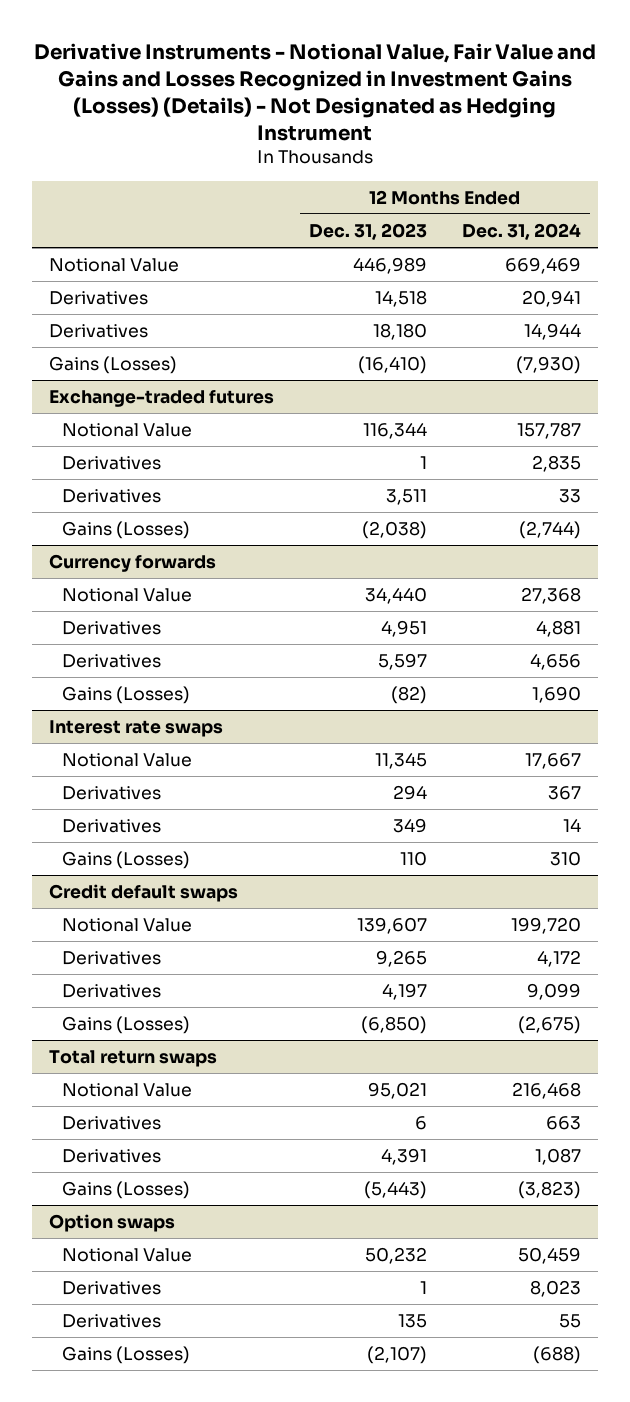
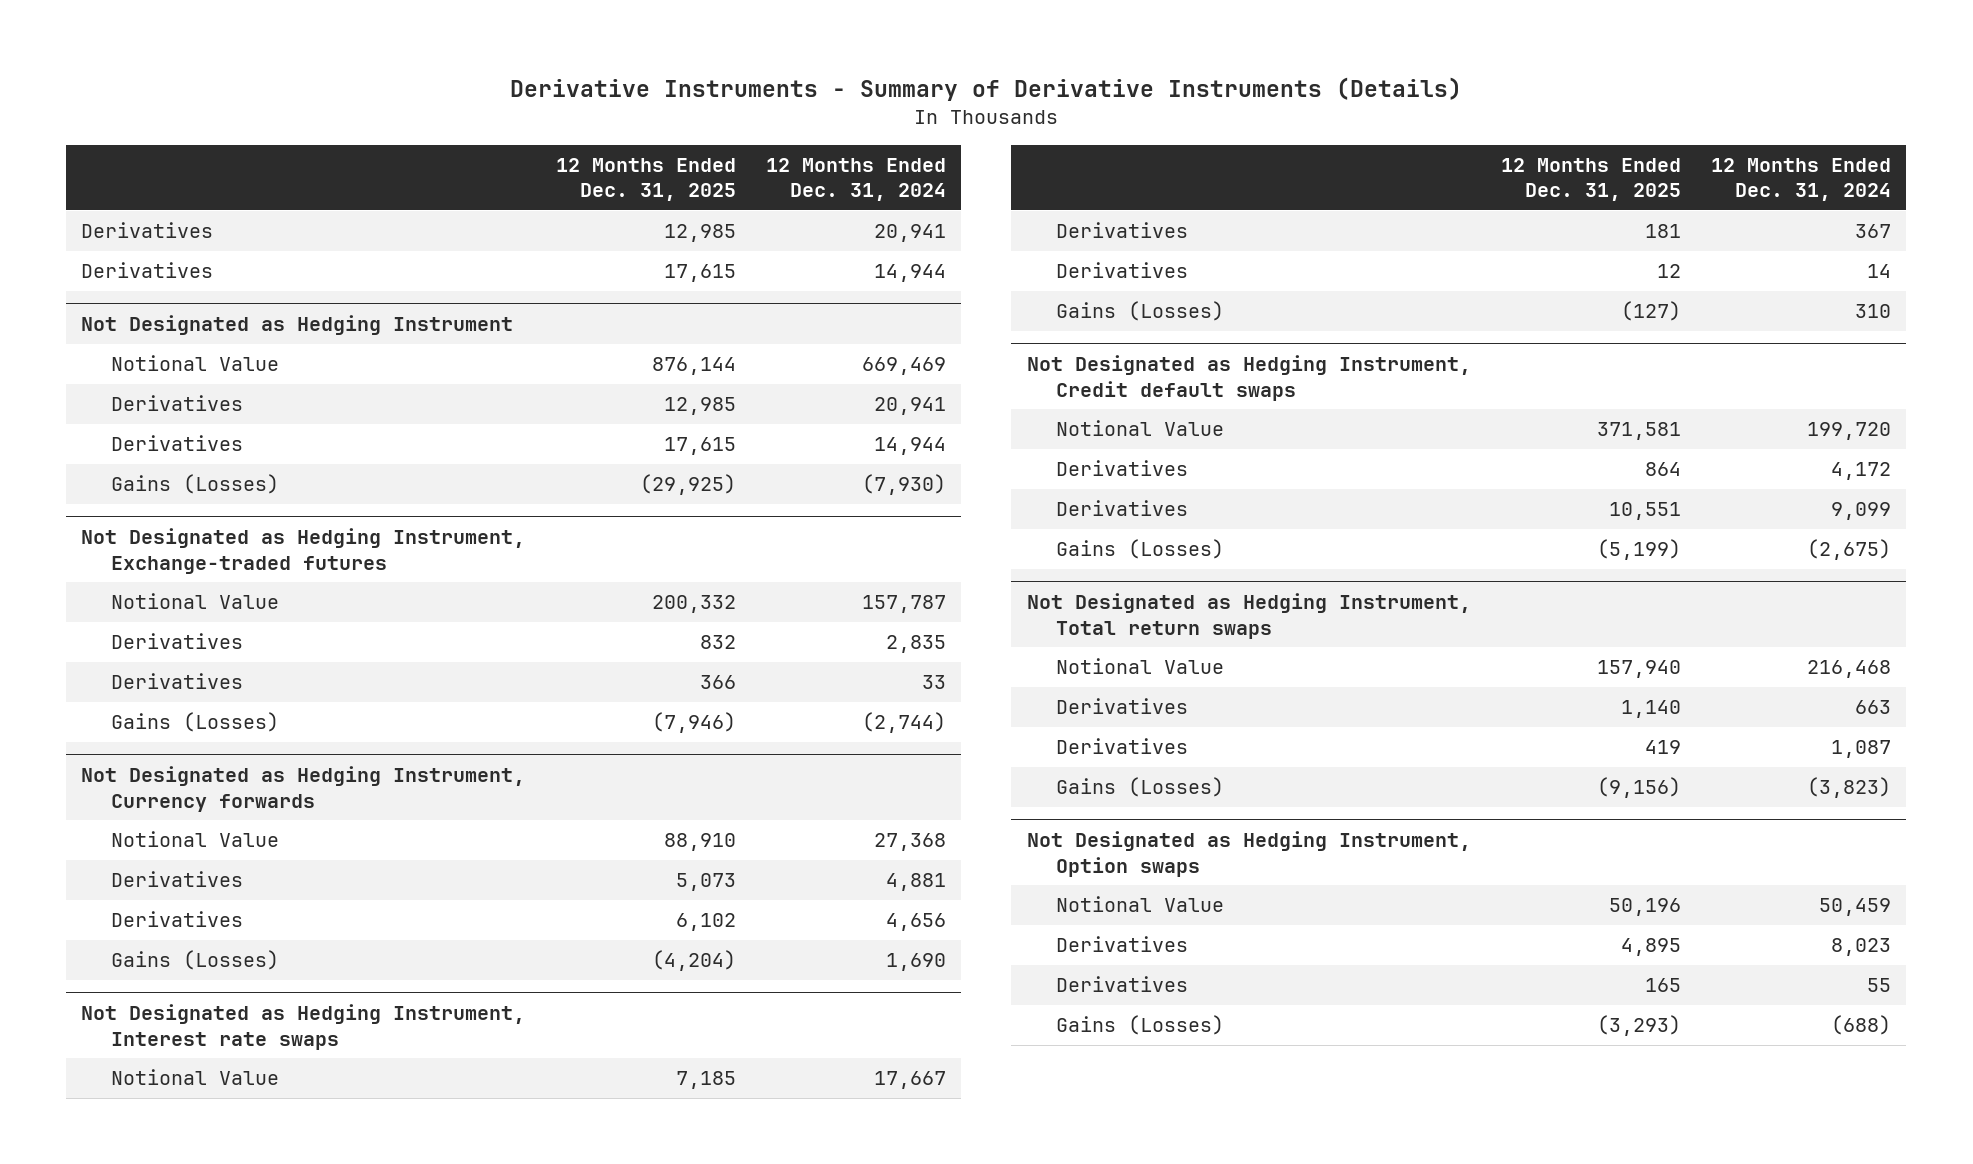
- Derivative Instruments - Notional Value, Fair Value and Gains and Losses Recognized in Investment Gains (Losses) (Details) - Not Designated as Hedging Instrument
+ Derivative Instruments - Summary of Derivative Instruments (Details)
- | 12 Months Ended Dec. 31, 2023 | 12 Months Ended Dec. 31, 2024
+ | 12 Months Ended Dec. 31, 2025 | 12 Months Ended Dec. 31, 2024
+ Derivatives | 12,985 | 20,941
+ Derivatives | 17,615 | 14,944
+ Not Designated as Hedging Instrument
- Exchange-traded futures
+ Not Designated as Hedging Instrument, Exchange-traded futures
- Currency forwards
+ Not Designated as Hedging Instrument, Currency forwards
- Interest rate swaps
+ Not Designated as Hedging Instrument, Interest rate swaps
- Credit default swaps
+ Not Designated as Hedging Instrument, Credit default swaps
- Total return swaps
+ Not Designated as Hedging Instrument, Total return swaps
- Option swaps
+ Not Designated as Hedging Instrument, Option swaps

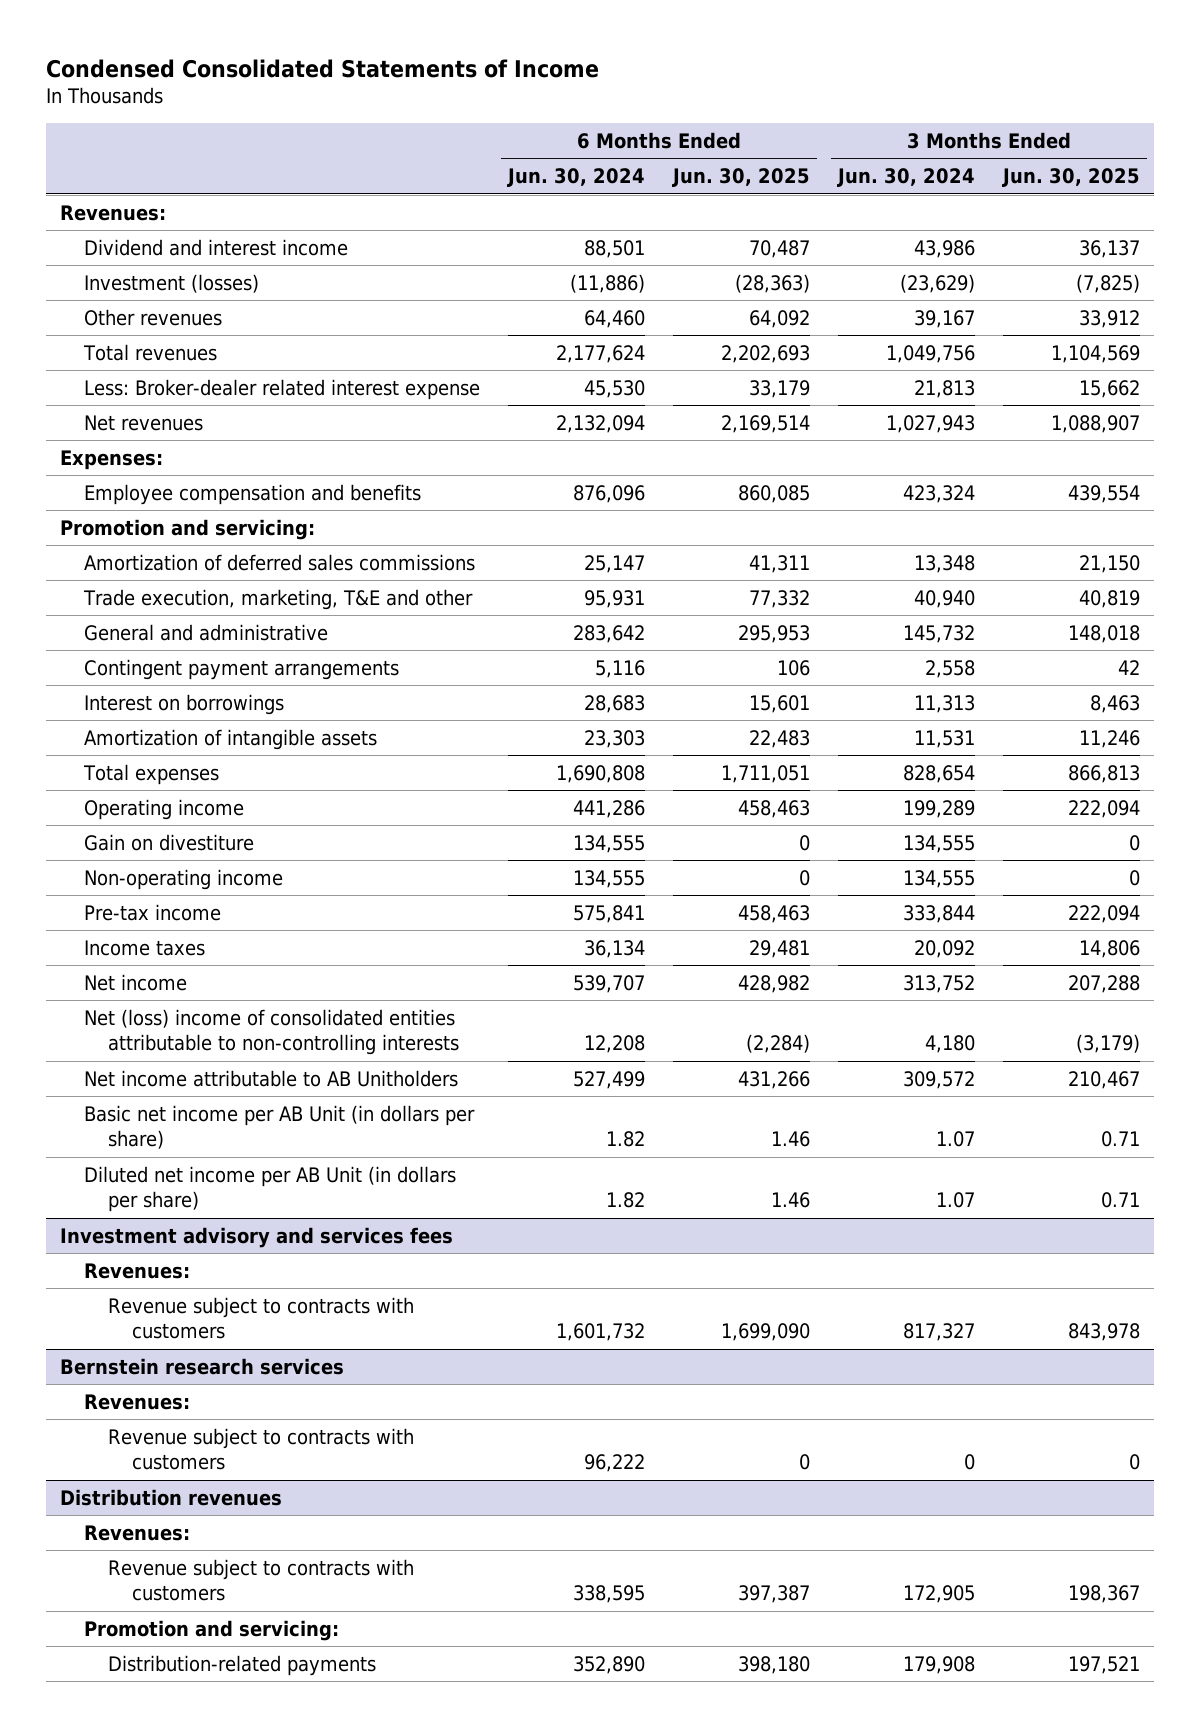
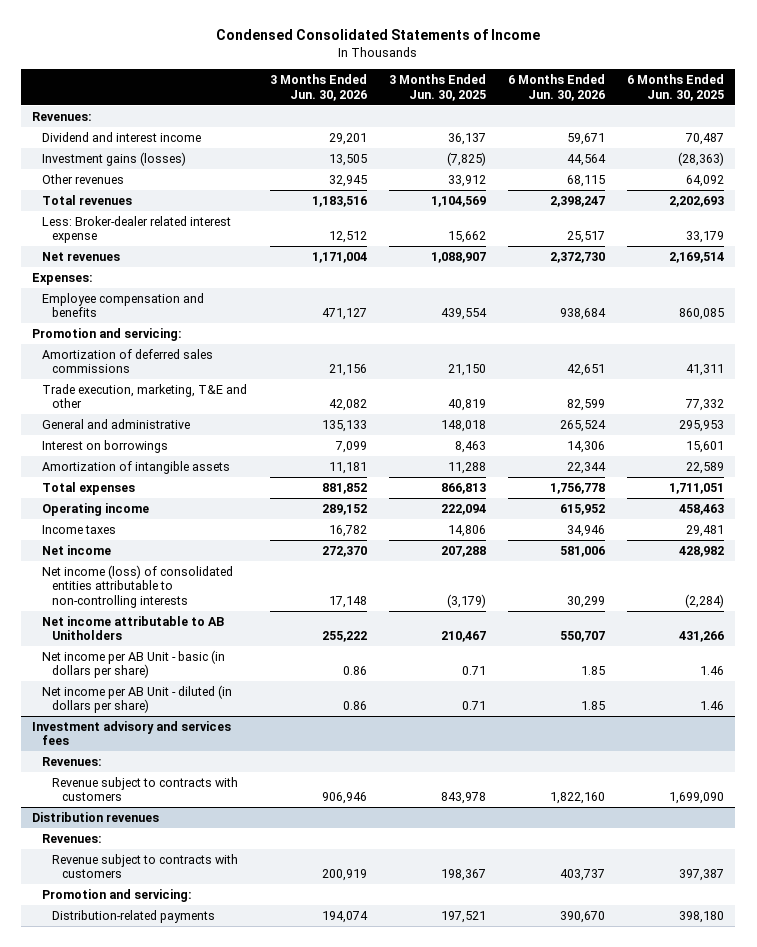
- | 6 Months Ended Jun. 30, 2024 | 6 Months Ended Jun. 30, 2025 | 3 Months Ended Jun. 30, 2024 | 3 Months Ended Jun. 30, 2025
+ | 3 Months Ended Jun. 30, 2026 | 3 Months Ended Jun. 30, 2025 | 6 Months Ended Jun. 30, 2026 | 6 Months Ended Jun. 30, 2025
- Investment (losses) | (11,886) | (28,363) | (23,629) | (7,825)
+ Investment gains (losses) | 13,505 | (7,825) | 44,564 | (28,363)
- Contingent payment arrangements | 5,116 | 106 | 2,558 | 42
- Amortization of intangible assets | 23,303 | 22,483 | 11,531 | 11,246
+ Amortization of intangible assets | 11,181 | 11,288 | 22,344 | 22,589
- Gain on divestiture | 134,555 | 0 | 134,555 | 0
- Non-operating income | 134,555 | 0 | 134,555 | 0
- Pre-tax income | 575,841 | 458,463 | 333,844 | 222,094
- Net (loss) income of consolidated entities attributable to non-controlling interests | 12,208 | (2,284) | 4,180 | (3,179)
+ Net income (loss) of consolidated entities attributable to non-controlling interests | 17,148 | (3,179) | 30,299 | (2,284)
- Basic net income per AB Unit (in dollars per share) | 1.82 | 1.46 | 1.07 | 0.71
- Diluted net income per AB Unit (in dollars per share) | 1.82 | 1.46 | 1.07 | 0.71
+ Net income per AB Unit - basic (in dollars per share) | 0.86 | 0.71 | 1.85 | 1.46
+ Net income per AB Unit - diluted (in dollars per share) | 0.86 | 0.71 | 1.85 | 1.46
- Bernstein research services
- Revenues:
- Revenue subject to contracts with customers | 96,222 | 0 | 0 | 0

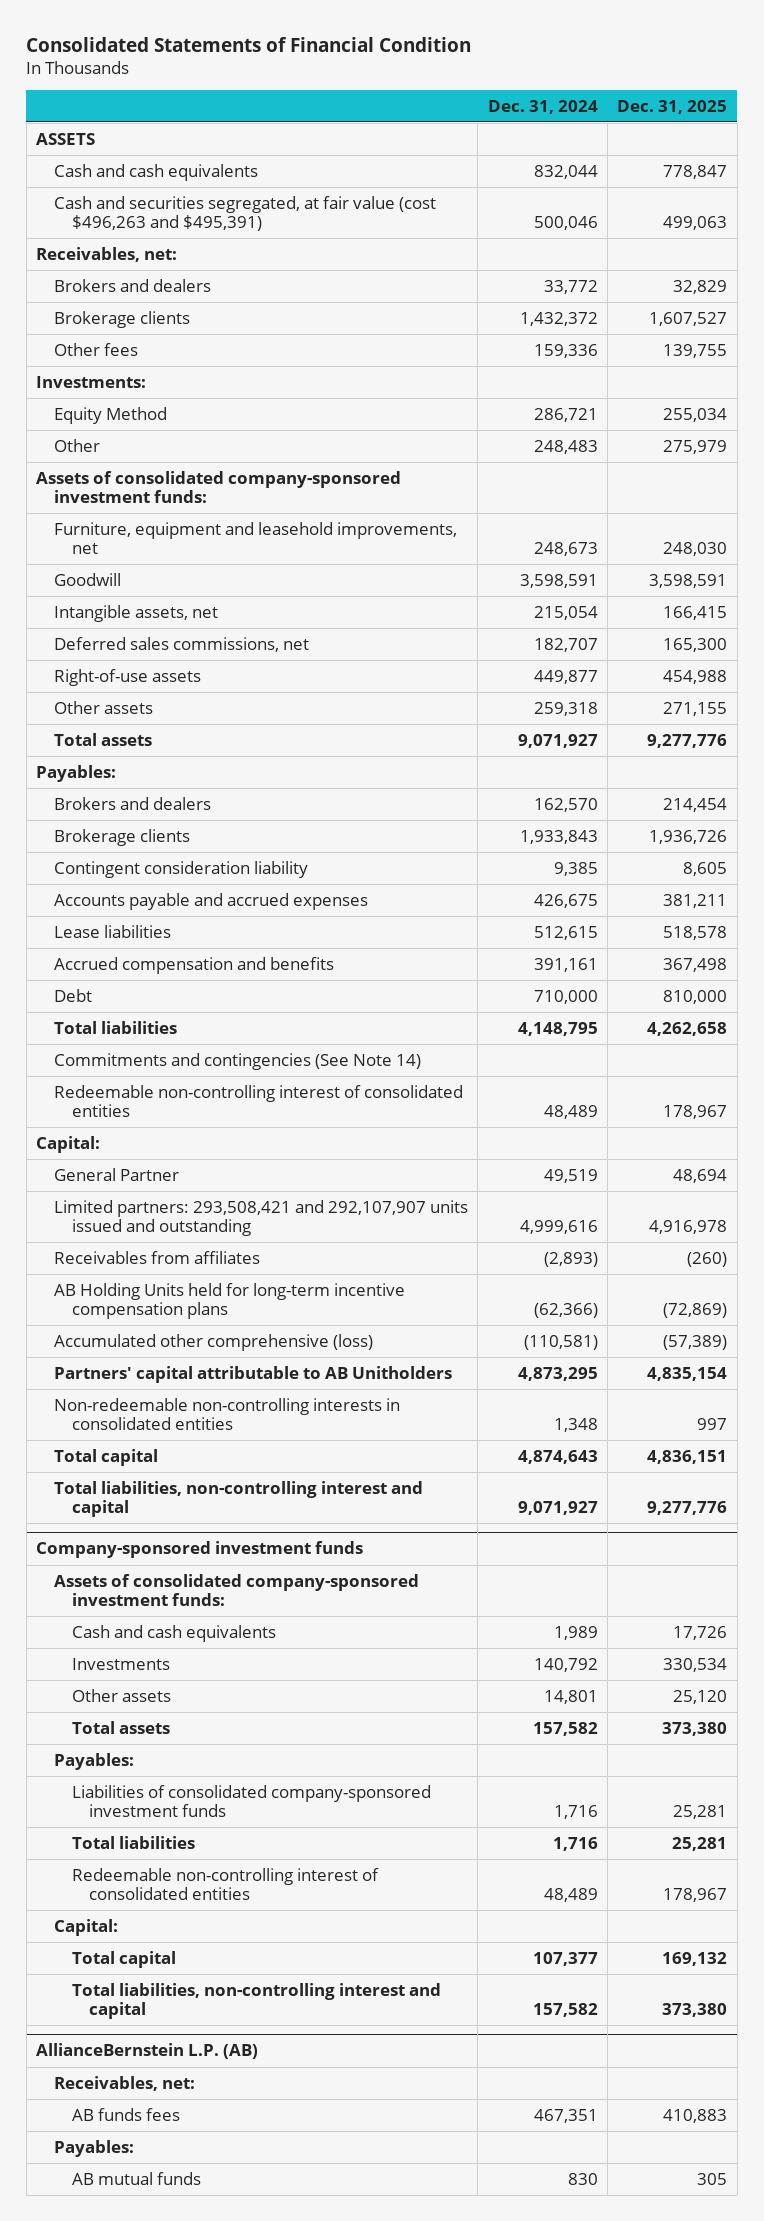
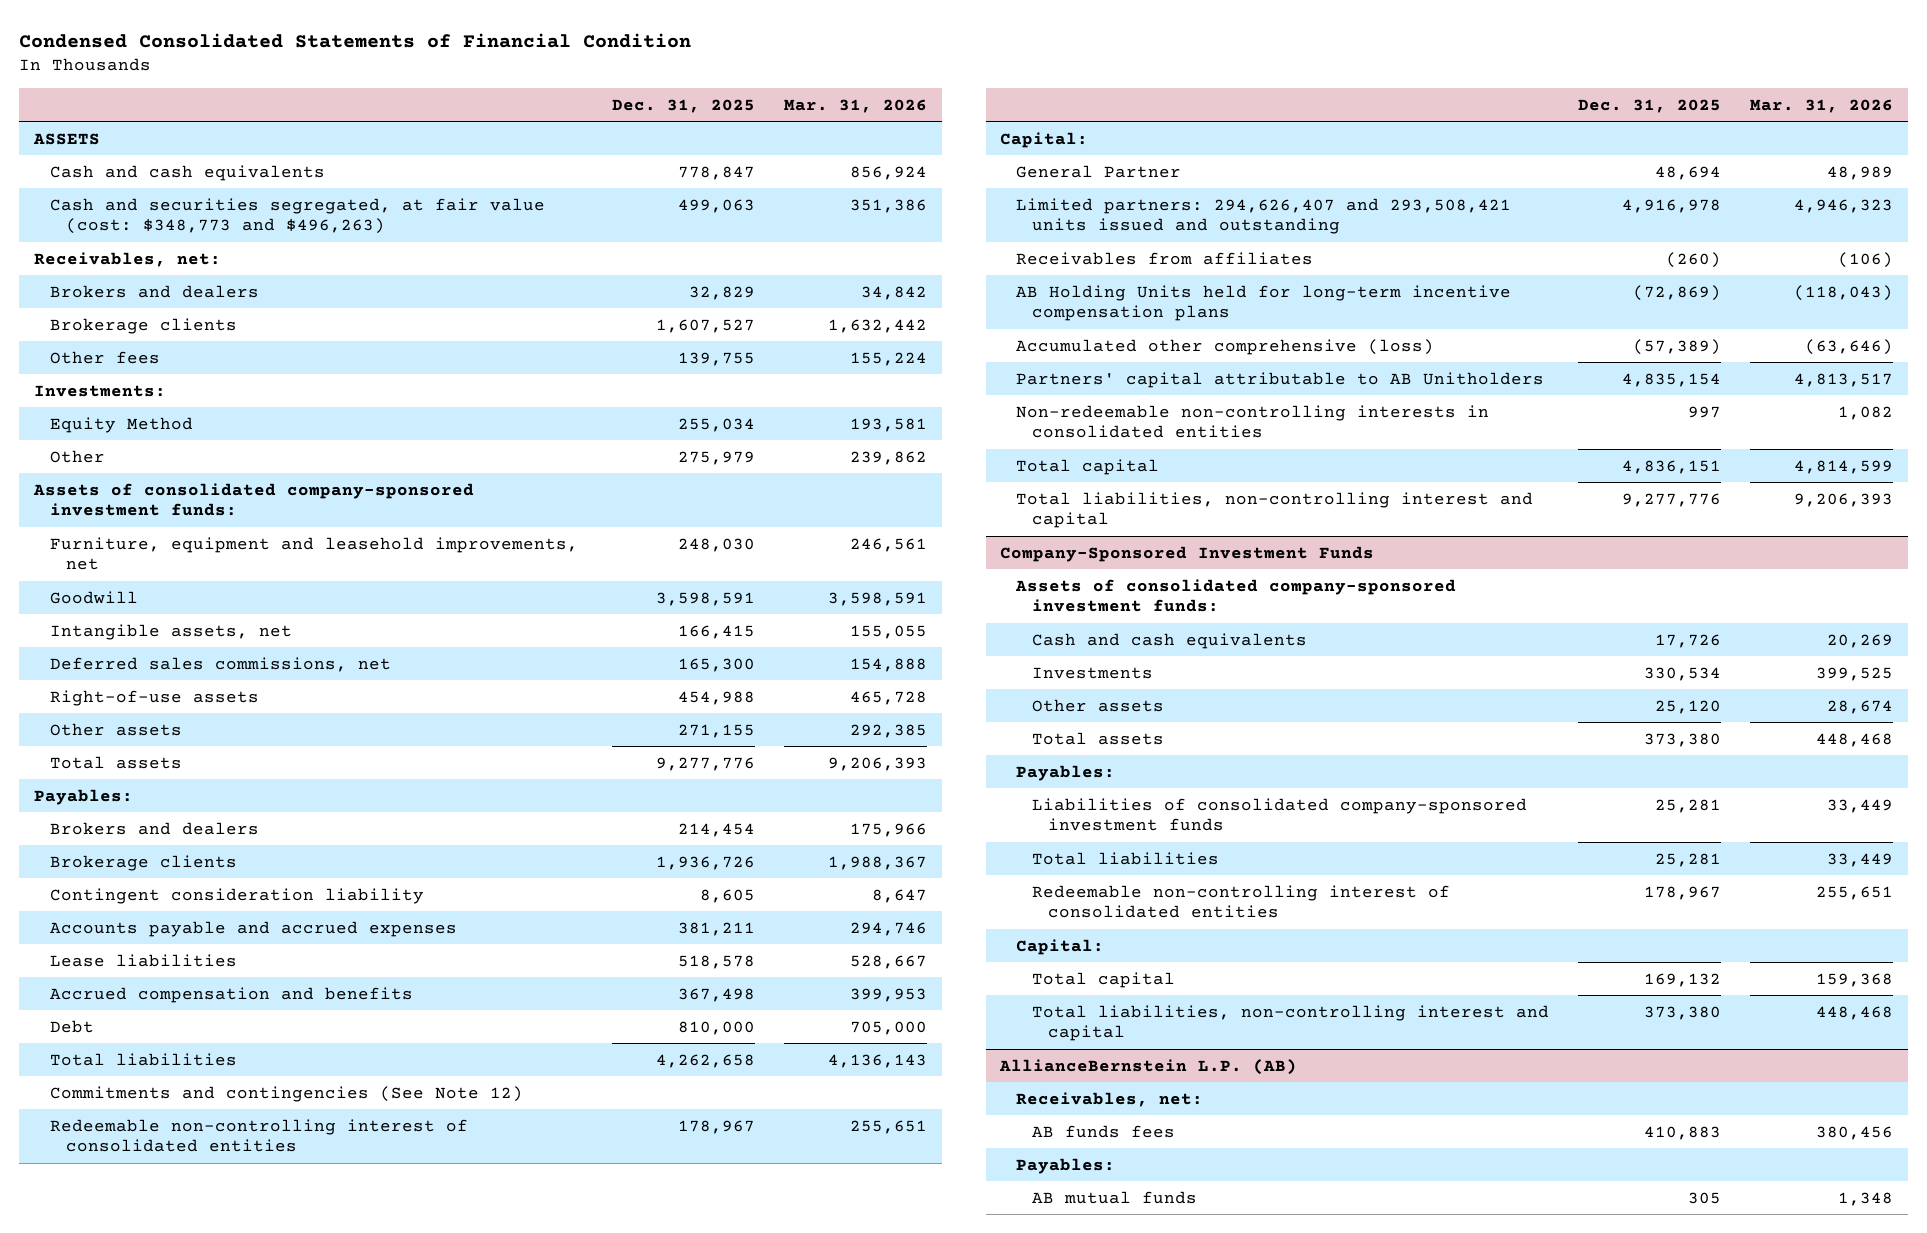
- Consolidated Statements of Financial Condition
+ Condensed Consolidated Statements of Financial Condition
- | Dec. 31, 2024 | Dec. 31, 2025
+ | Dec. 31, 2025 | Mar. 31, 2026
- Cash and securities segregated, at fair value (cost $496,263 and $495,391) | 500,046 | 499,063
+ Cash and securities segregated, at fair value (cost: $348,773 and $496,263) | 499,063 | 351,386
- Commitments and contingencies (See Note 14)
+ Commitments and contingencies (See Note 12)
- Limited partners: 293,508,421 and 292,107,907 units issued and outstanding | 4,999,616 | 4,916,978
+ Limited partners: 294,626,407 and 293,508,421 units issued and outstanding | 4,916,978 | 4,946,323
- Company-sponsored investment funds
+ Company-Sponsored Investment Funds

